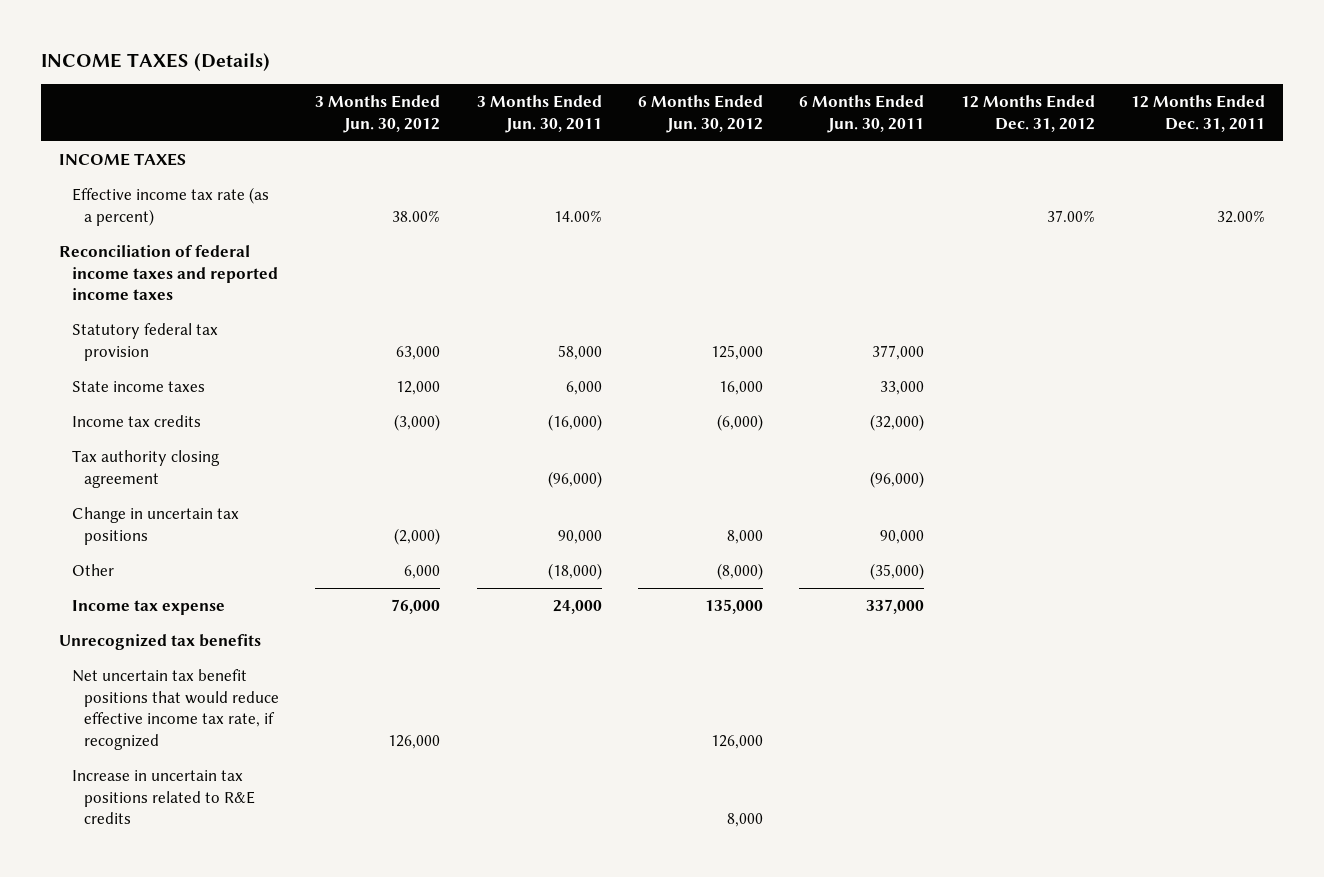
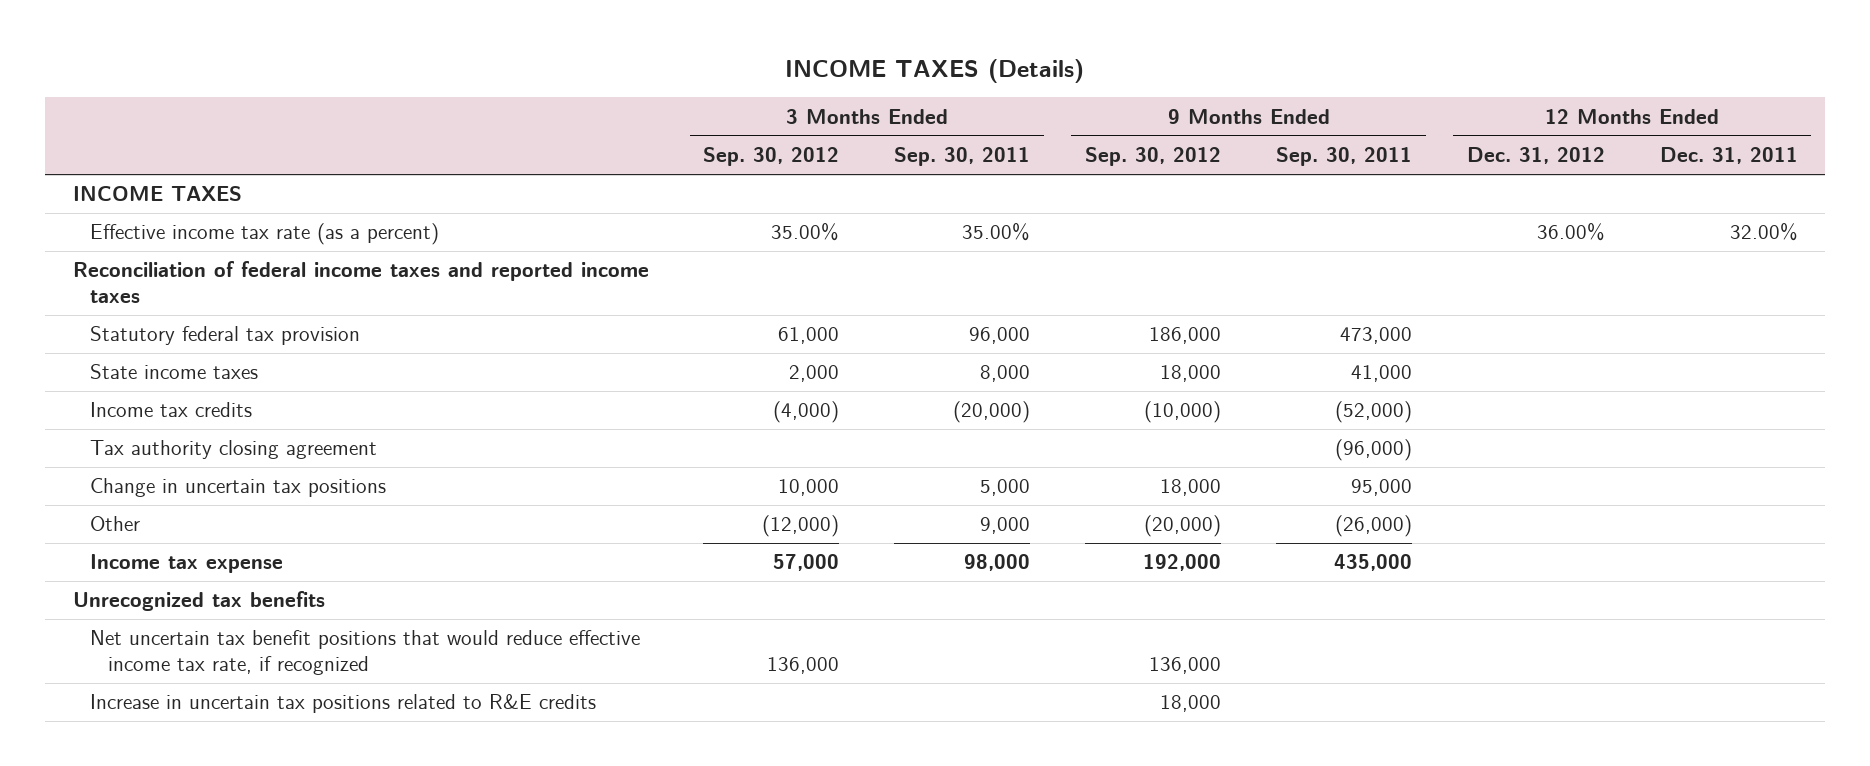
- | 3 Months Ended Jun. 30, 2012 | 3 Months Ended Jun. 30, 2011 | 6 Months Ended Jun. 30, 2012 | 6 Months Ended Jun. 30, 2011 | 12 Months Ended Dec. 31, 2012 | 12 Months Ended Dec. 31, 2011
+ | 3 Months Ended Sep. 30, 2012 | 3 Months Ended Sep. 30, 2011 | 9 Months Ended Sep. 30, 2012 | 9 Months Ended Sep. 30, 2011 | 12 Months Ended Dec. 31, 2012 | 12 Months Ended Dec. 31, 2011
- Effective income tax rate (as a percent) | 38.00% | 14.00% | | | 37.00% | 32.00%
+ Effective income tax rate (as a percent) | 35.00% | 35.00% | | | 36.00% | 32.00%

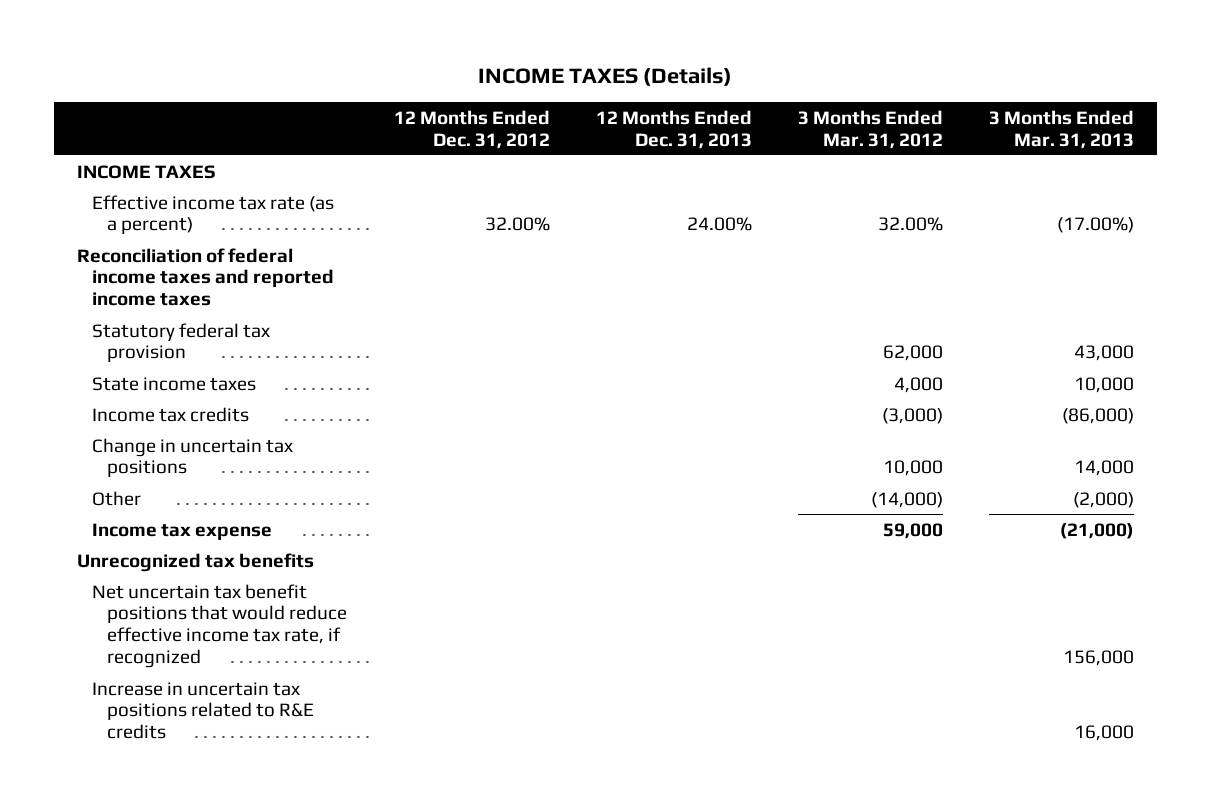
- | 3 Months Ended Sep. 30, 2012 | 3 Months Ended Sep. 30, 2011 | 9 Months Ended Sep. 30, 2012 | 9 Months Ended Sep. 30, 2011 | 12 Months Ended Dec. 31, 2012 | 12 Months Ended Dec. 31, 2011
+ | 12 Months Ended Dec. 31, 2012 | 12 Months Ended Dec. 31, 2013 | 3 Months Ended Mar. 31, 2012 | 3 Months Ended Mar. 31, 2013
- Effective income tax rate (as a percent) | 35.00% | 35.00% | | | 36.00% | 32.00%
+ Effective income tax rate (as a percent) | 32.00% | 24.00% | 32.00% | (17.00%)
- Tax authority closing agreement | | | | (96,000) | |

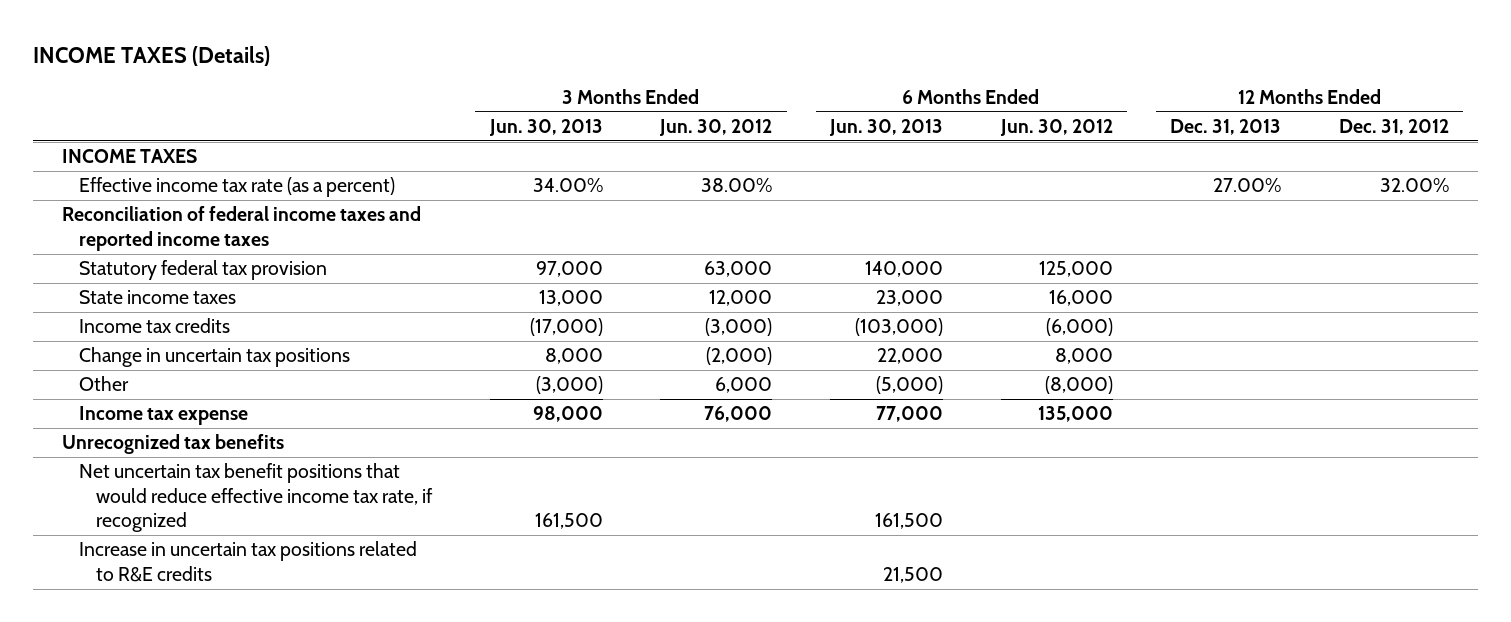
- | 12 Months Ended Dec. 31, 2012 | 12 Months Ended Dec. 31, 2013 | 3 Months Ended Mar. 31, 2012 | 3 Months Ended Mar. 31, 2013
+ | 3 Months Ended Jun. 30, 2013 | 3 Months Ended Jun. 30, 2012 | 6 Months Ended Jun. 30, 2013 | 6 Months Ended Jun. 30, 2012 | 12 Months Ended Dec. 31, 2013 | 12 Months Ended Dec. 31, 2012
- Effective income tax rate (as a percent) | 32.00% | 24.00% | 32.00% | (17.00%)
+ Effective income tax rate (as a percent) | 34.00% | 38.00% | | | 27.00% | 32.00%

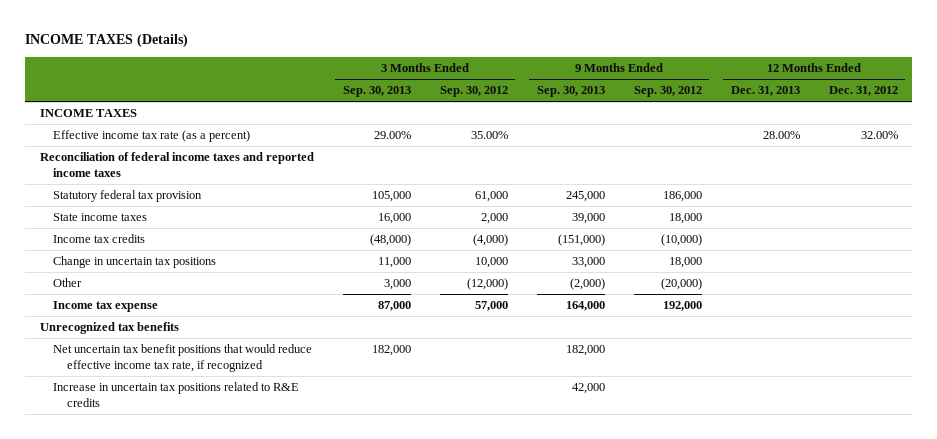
- | 3 Months Ended Jun. 30, 2013 | 3 Months Ended Jun. 30, 2012 | 6 Months Ended Jun. 30, 2013 | 6 Months Ended Jun. 30, 2012 | 12 Months Ended Dec. 31, 2013 | 12 Months Ended Dec. 31, 2012
+ | 3 Months Ended Sep. 30, 2013 | 3 Months Ended Sep. 30, 2012 | 9 Months Ended Sep. 30, 2013 | 9 Months Ended Sep. 30, 2012 | 12 Months Ended Dec. 31, 2013 | 12 Months Ended Dec. 31, 2012
- Effective income tax rate (as a percent) | 34.00% | 38.00% | | | 27.00% | 32.00%
+ Effective income tax rate (as a percent) | 29.00% | 35.00% | | | 28.00% | 32.00%

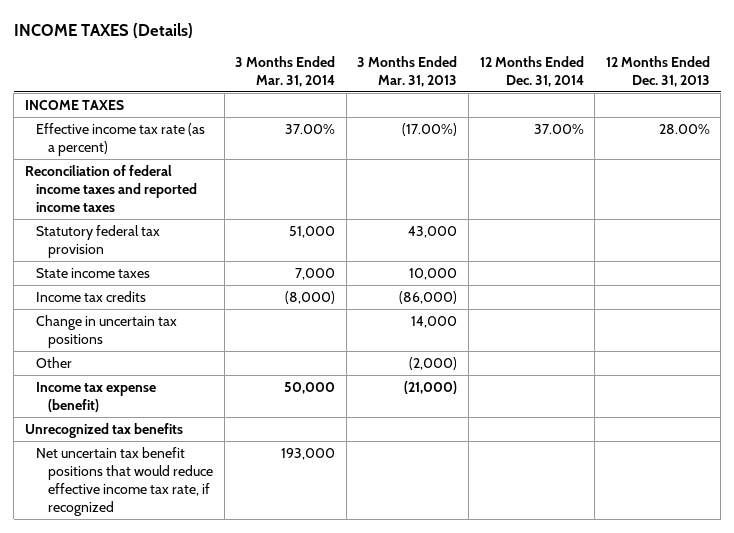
- | 3 Months Ended Sep. 30, 2013 | 3 Months Ended Sep. 30, 2012 | 9 Months Ended Sep. 30, 2013 | 9 Months Ended Sep. 30, 2012 | 12 Months Ended Dec. 31, 2013 | 12 Months Ended Dec. 31, 2012
+ | 3 Months Ended Mar. 31, 2014 | 3 Months Ended Mar. 31, 2013 | 12 Months Ended Dec. 31, 2014 | 12 Months Ended Dec. 31, 2013
- Income tax expense | 87,000 | 57,000 | 164,000 | 192,000 | |
+ Income tax expense (benefit) | 50,000 | (21,000) | |
- Increase in uncertain tax positions related to R&E credits | | | 42,000 | | |

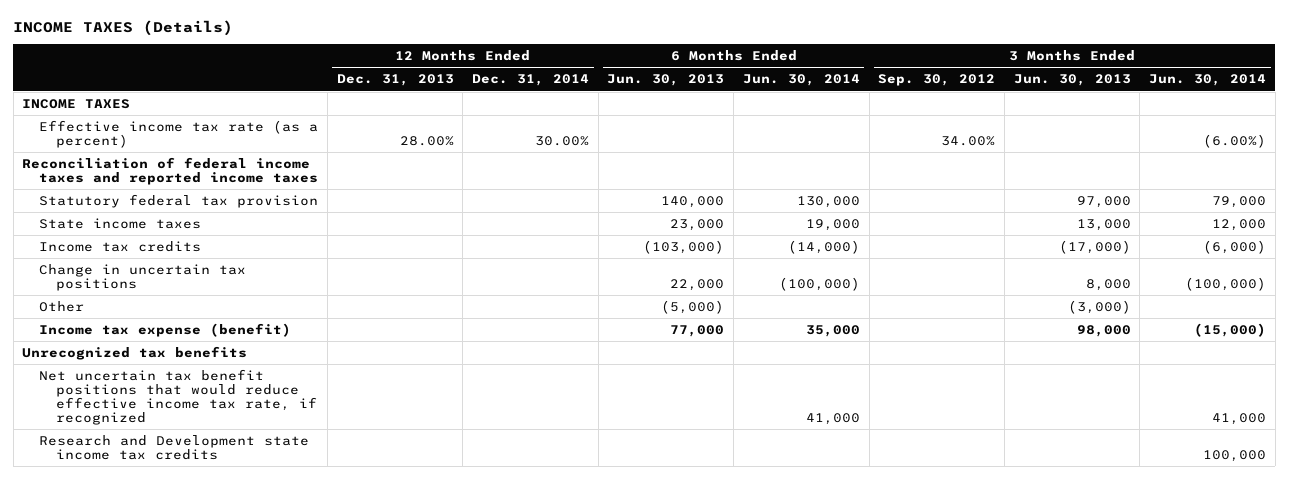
- | 3 Months Ended Mar. 31, 2014 | 3 Months Ended Mar. 31, 2013 | 12 Months Ended Dec. 31, 2014 | 12 Months Ended Dec. 31, 2013
+ | 12 Months Ended Dec. 31, 2013 | 12 Months Ended Dec. 31, 2014 | 6 Months Ended Jun. 30, 2013 | 6 Months Ended Jun. 30, 2014 | 3 Months Ended Sep. 30, 2012 | 3 Months Ended Jun. 30, 2013 | 3 Months Ended Jun. 30, 2014
- Effective income tax rate (as a percent) | 37.00% | (17.00%) | 37.00% | 28.00%
+ Effective income tax rate (as a percent) | 28.00% | 30.00% | | | 34.00% | | (6.00%)
+ Research and Development state income tax credits | | | | | | | 100,000

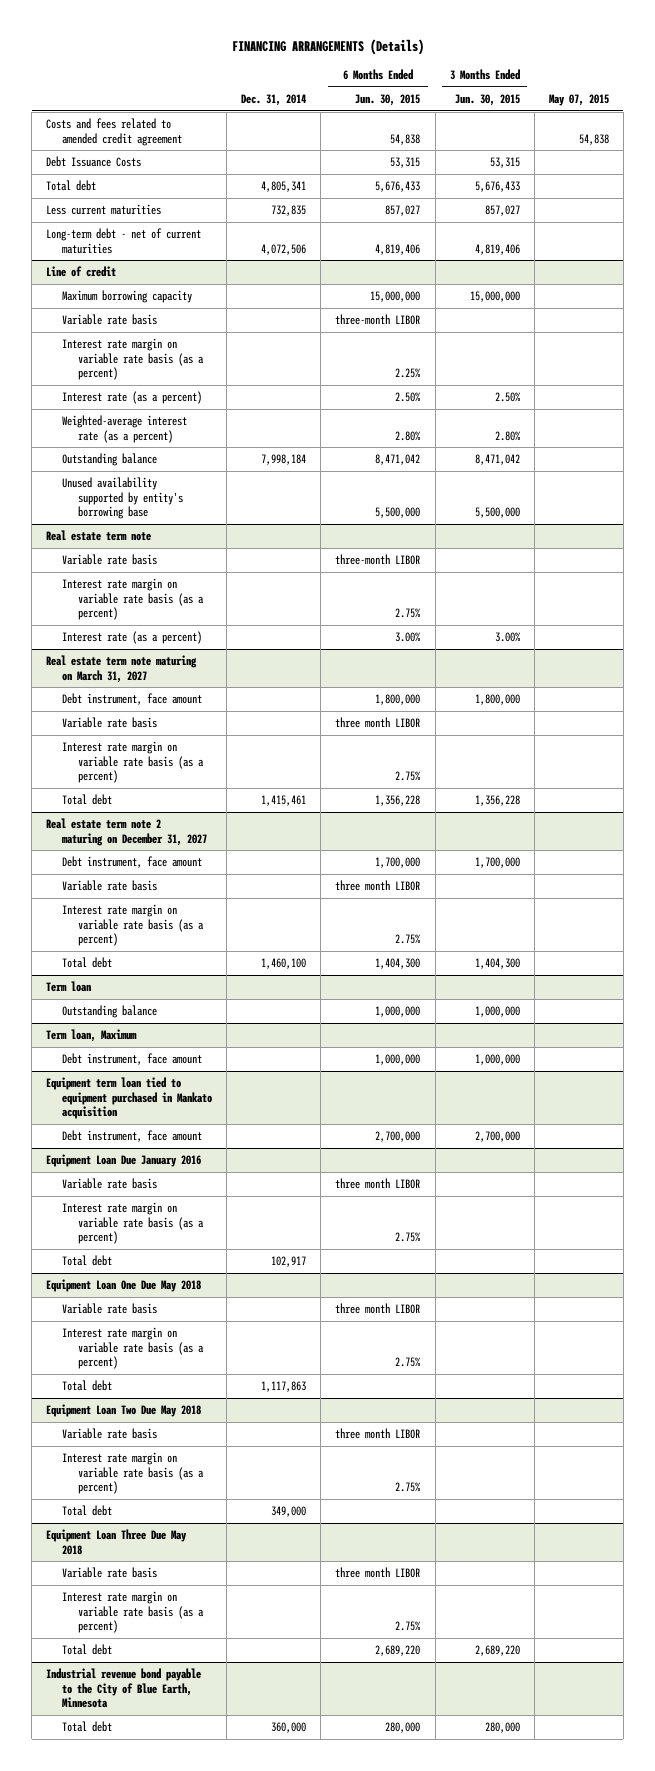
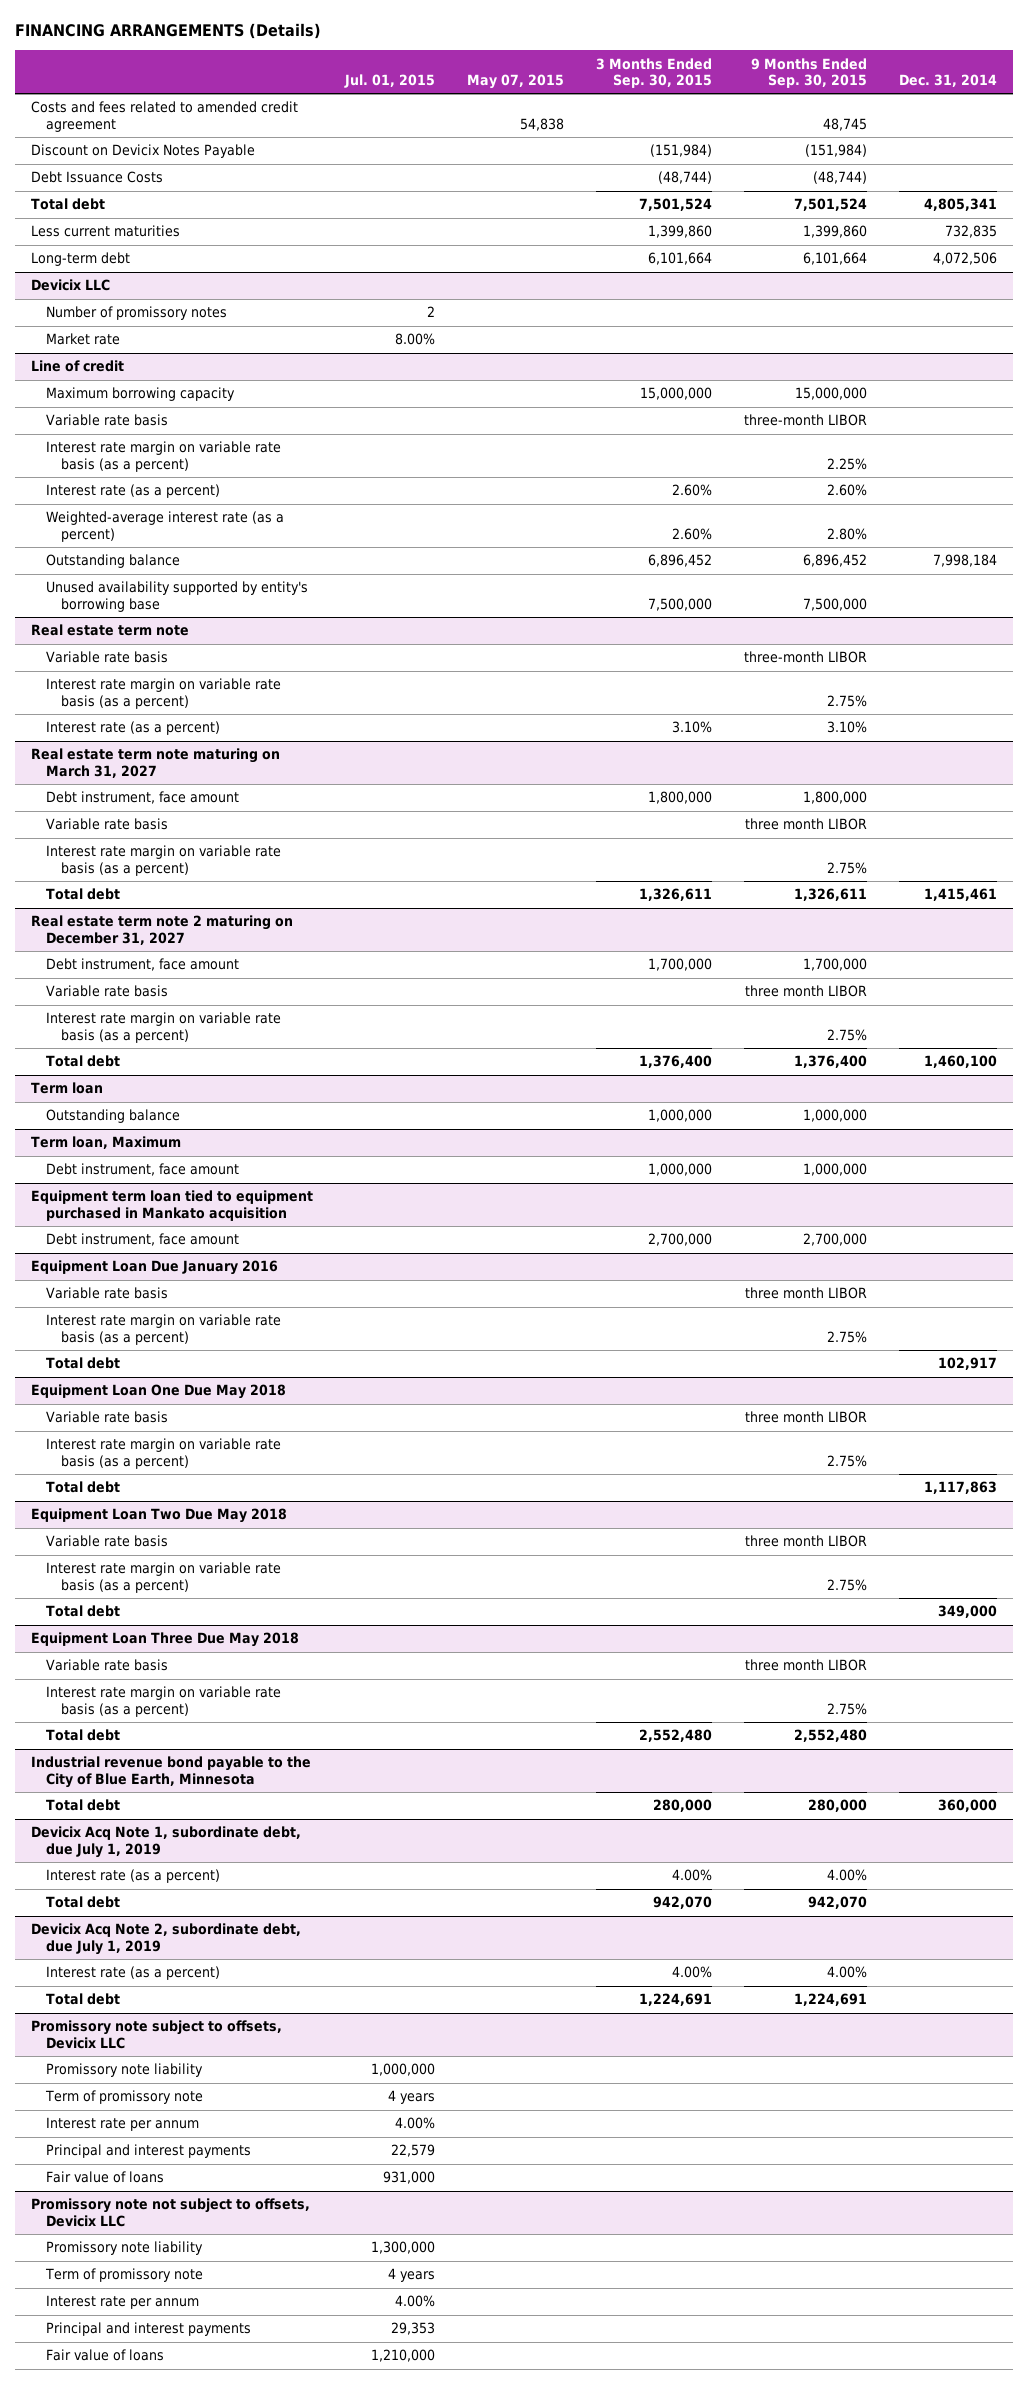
- | Dec. 31, 2014 | 6 Months Ended Jun. 30, 2015 | 3 Months Ended Jun. 30, 2015 | May 07, 2015
+ | Jul. 01, 2015 | May 07, 2015 | 3 Months Ended Sep. 30, 2015 | 9 Months Ended Sep. 30, 2015 | Dec. 31, 2014
+ Discount on Devicix Notes Payable | | | (151,984) | (151,984) |
- Long-term debt - net of current maturities | 4,072,506 | 4,819,406 | 4,819,406 |
+ Long-term debt | | | 6,101,664 | 6,101,664 | 4,072,506
+ Devicix LLC
+ Number of promissory notes | 2 | | | |
+ Market rate | 8.00% | | | |
+ Devicix Acq Note 1, subordinate debt, due July 1, 2019
+ Interest rate (as a percent) | | | 4.00% | 4.00% |
+ Total debt | | | 942,070 | 942,070 |
+ Devicix Acq Note 2, subordinate debt, due July 1, 2019
+ Interest rate (as a percent) | | | 4.00% | 4.00% |
+ Total debt | | | 1,224,691 | 1,224,691 |
+ Promissory note subject to offsets, Devicix LLC
+ Promissory note liability | 1,000,000 | | | |
+ Term of promissory note | 4 years | | | |
+ Interest rate per annum | 4.00% | | | |
+ Principal and interest payments | 22,579 | | | |
+ Fair value of loans | 931,000 | | | |
+ Promissory note not subject to offsets, Devicix LLC
+ Promissory note liability | 1,300,000 | | | |
+ Term of promissory note | 4 years | | | |
+ Interest rate per annum | 4.00% | | | |
+ Principal and interest payments | 29,353 | | | |
+ Fair value of loans | 1,210,000 | | | |

